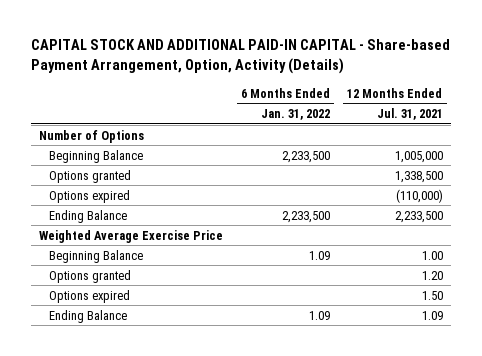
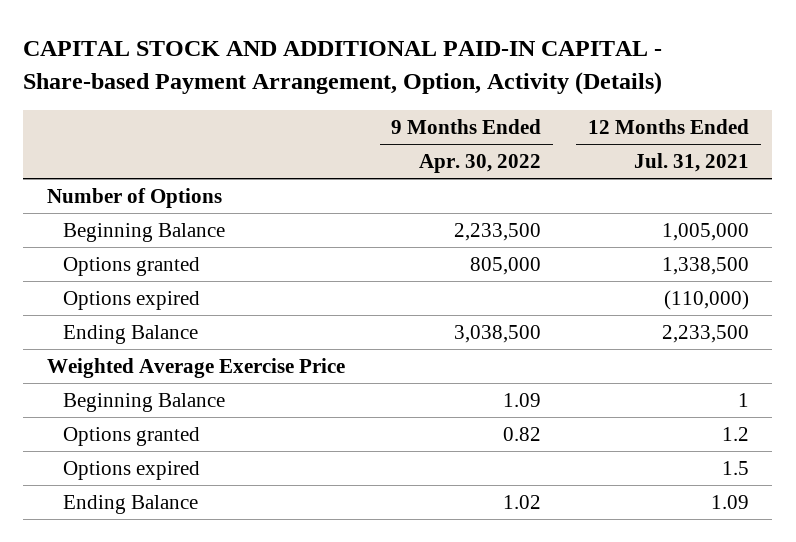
- | 6 Months Ended Jan. 31, 2022 | 12 Months Ended Jul. 31, 2021
+ | 9 Months Ended Apr. 30, 2022 | 12 Months Ended Jul. 31, 2021
- Beginning Balance | 1.09 | 1.00
- Options granted | | 1.20
- Options expired | | 1.50
+ Beginning Balance | 1.09 | 1
+ Options granted | 0.82 | 1.2
+ Options expired | | 1.5

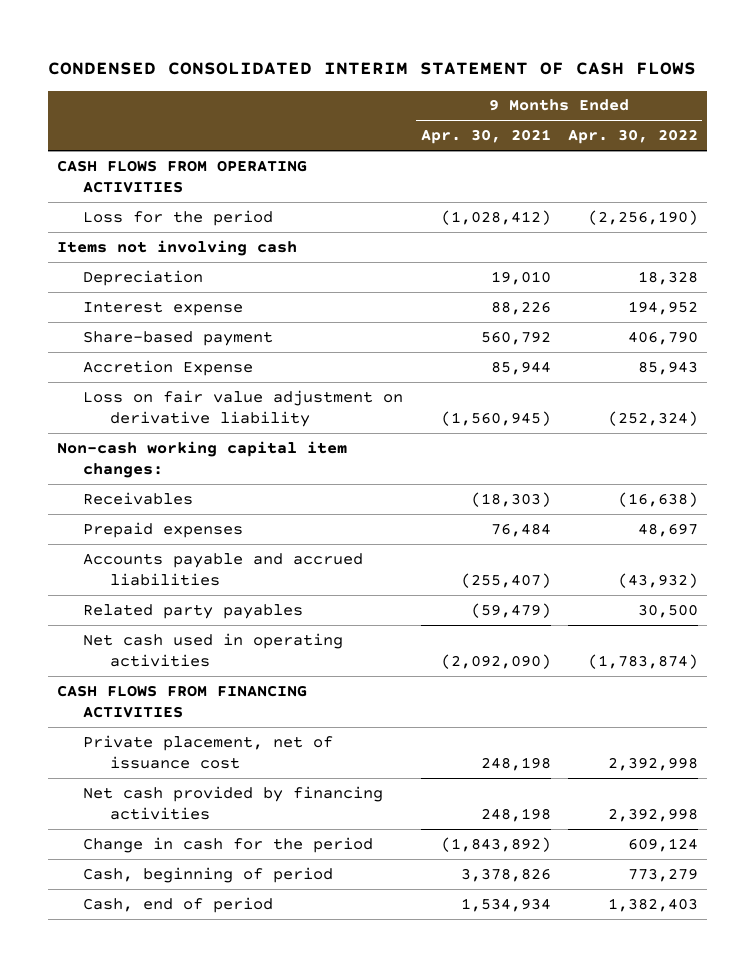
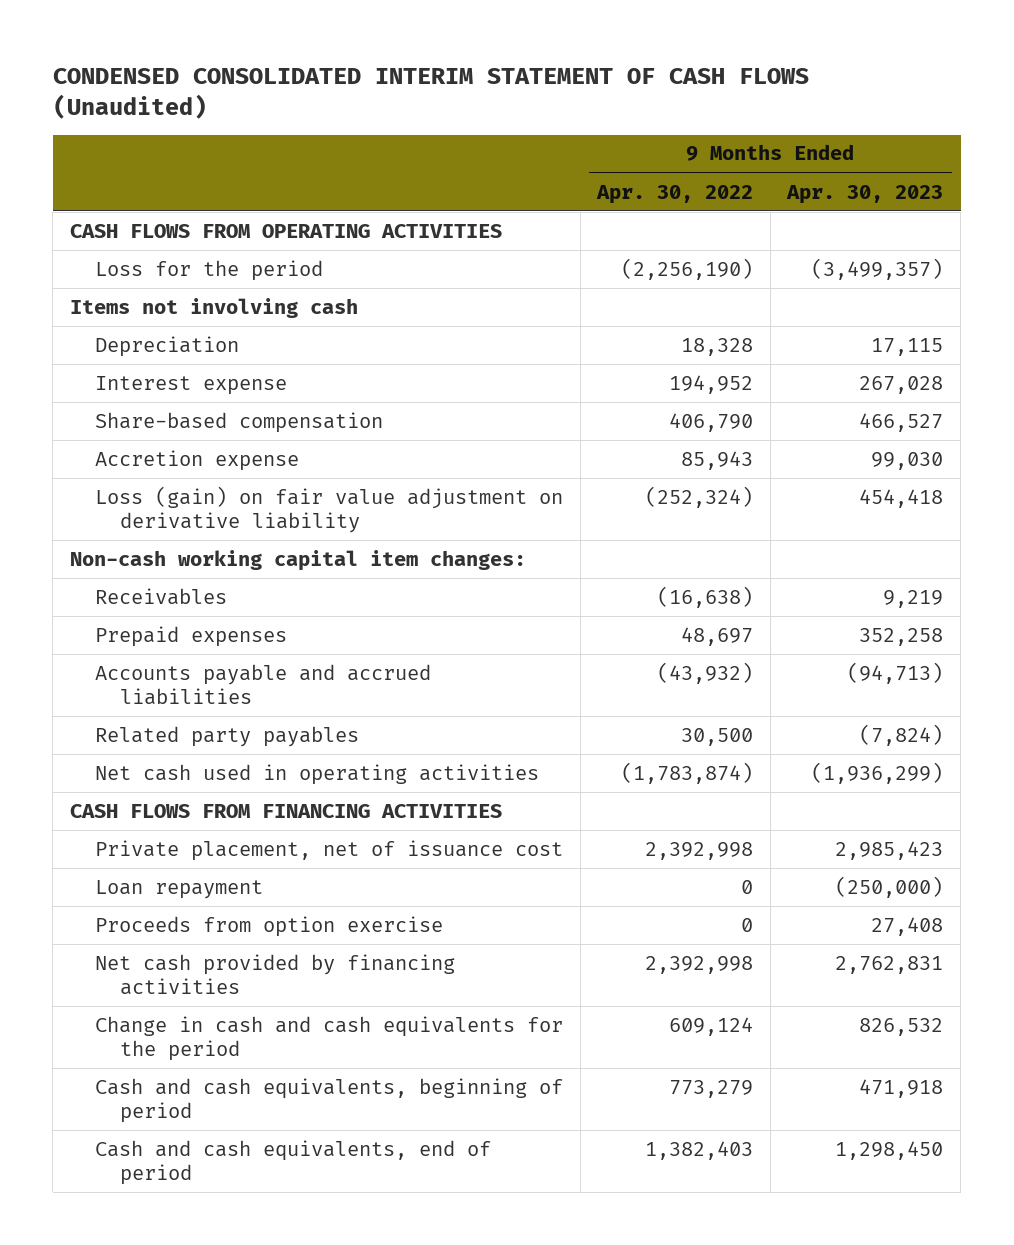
- CONDENSED CONSOLIDATED INTERIM STATEMENT OF CASH FLOWS
+ CONDENSED CONSOLIDATED INTERIM STATEMENT OF CASH FLOWS (Unaudited)
- | 9 Months Ended Apr. 30, 2021 | 9 Months Ended Apr. 30, 2022
+ | 9 Months Ended Apr. 30, 2022 | 9 Months Ended Apr. 30, 2023
- Share-based payment | 560,792 | 406,790
- Accretion Expense | 85,944 | 85,943
- Loss on fair value adjustment on derivative liability | (1,560,945) | (252,324)
+ Share-based compensation | 406,790 | 466,527
+ Accretion expense | 85,943 | 99,030
+ Loss (gain) on fair value adjustment on derivative liability | (252,324) | 454,418
+ Loan repayment | 0 | (250,000)
+ Proceeds from option exercise | 0 | 27,408
- Change in cash for the period | (1,843,892) | 609,124
- Cash, beginning of period | 3,378,826 | 773,279
- Cash, end of period | 1,534,934 | 1,382,403
+ Change in cash and cash equivalents for the period | 609,124 | 826,532
+ Cash and cash equivalents, beginning of period | 773,279 | 471,918
+ Cash and cash equivalents, end of period | 1,382,403 | 1,298,450

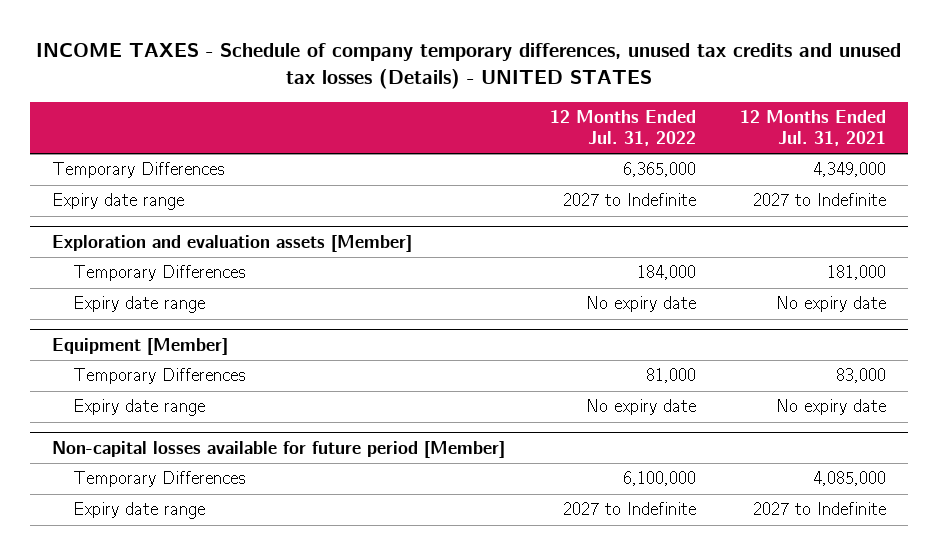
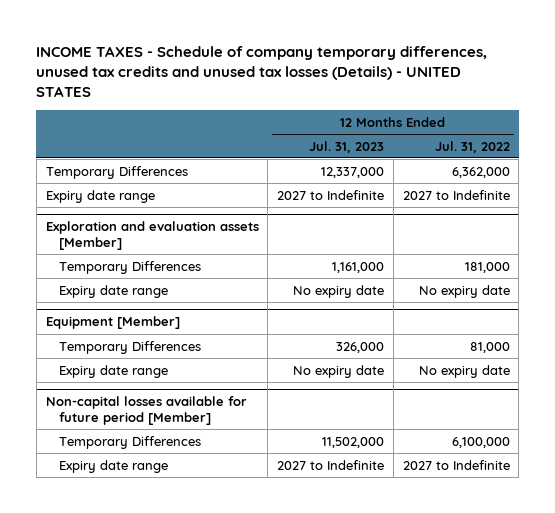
- | 12 Months Ended Jul. 31, 2022 | 12 Months Ended Jul. 31, 2021
+ | 12 Months Ended Jul. 31, 2023 | 12 Months Ended Jul. 31, 2022
- Temporary Differences | 6,365,000 | 4,349,000
+ Temporary Differences | 12,337,000 | 6,362,000
@ Exploration and evaluation assets [Member]
- Temporary Differences | 184,000 | 181,000
+ Temporary Differences | 1,161,000 | 181,000

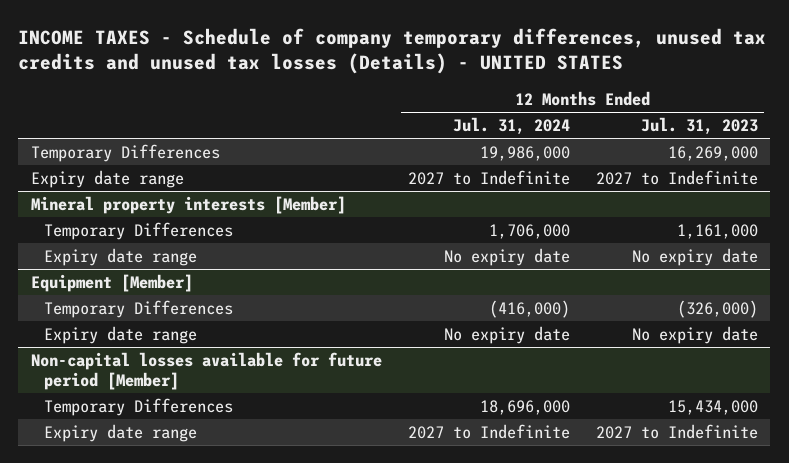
- | 12 Months Ended Jul. 31, 2023 | 12 Months Ended Jul. 31, 2022
+ | 12 Months Ended Jul. 31, 2024 | 12 Months Ended Jul. 31, 2023
- Temporary Differences | 12,337,000 | 6,362,000
+ Temporary Differences | 19,986,000 | 16,269,000
- Exploration and evaluation assets [Member]
+ Mineral property interests [Member]
@ Equipment [Member]
- Temporary Differences | 326,000 | 81,000
+ Temporary Differences | (416,000) | (326,000)
@ Non-capital losses available for future period [Member]
- Temporary Differences | 11,502,000 | 6,100,000
+ Temporary Differences | 18,696,000 | 15,434,000

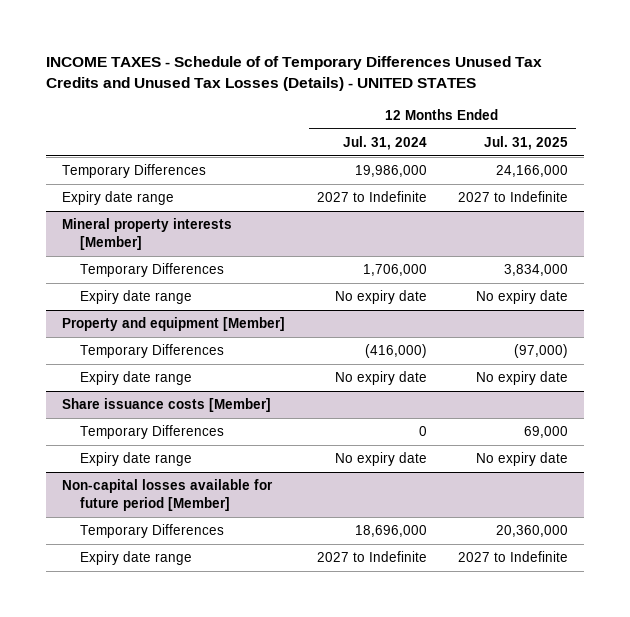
- INCOME TAXES - Schedule of company temporary differences, unused tax credits and unused tax losses (Details) - UNITED STATES
+ INCOME TAXES - Schedule of of Temporary Differences Unused Tax Credits and Unused Tax Losses (Details) - UNITED STATES
- | 12 Months Ended Jul. 31, 2024 | 12 Months Ended Jul. 31, 2023
+ | 12 Months Ended Jul. 31, 2024 | 12 Months Ended Jul. 31, 2025
- Equipment [Member]
+ Property and equipment [Member]
+ Share issuance costs [Member]
+ Temporary Differences | 0 | 69,000
+ Expiry date range | No expiry date | No expiry date

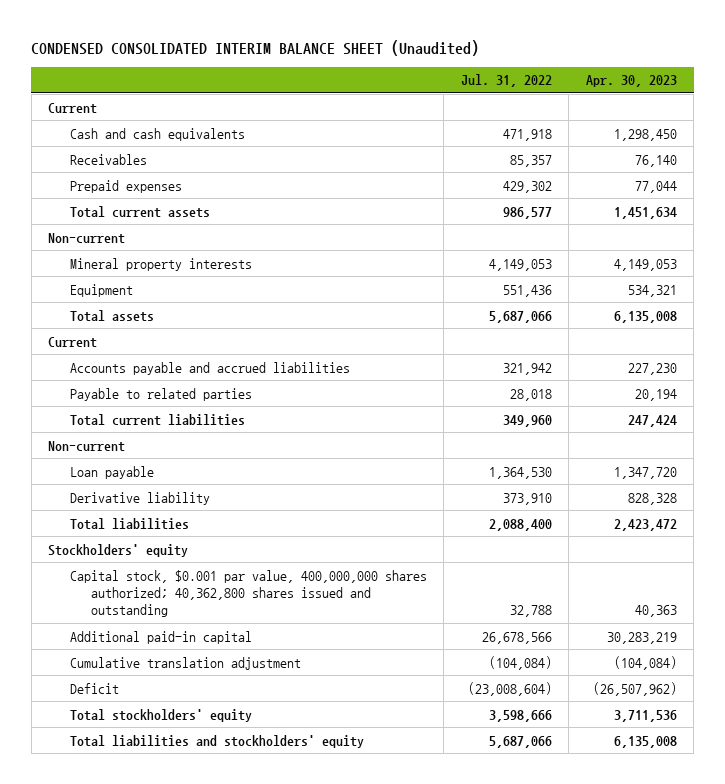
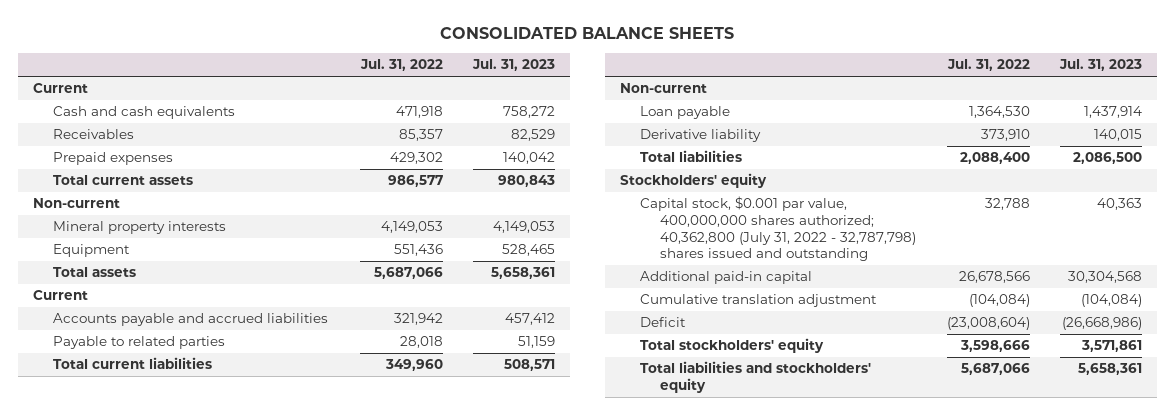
- CONDENSED CONSOLIDATED INTERIM BALANCE SHEET (Unaudited)
+ CONSOLIDATED BALANCE SHEETS
- | Jul. 31, 2022 | Apr. 30, 2023
+ | Jul. 31, 2022 | Jul. 31, 2023
- Capital stock, $0.001 par value, 400,000,000 shares authorized; 40,362,800 shares issued and outstanding | 32,788 | 40,363
+ Capital stock, $0.001 par value, 400,000,000 shares authorized; 40,362,800 (July 31, 2022 - 32,787,798) shares issued and outstanding | 32,788 | 40,363

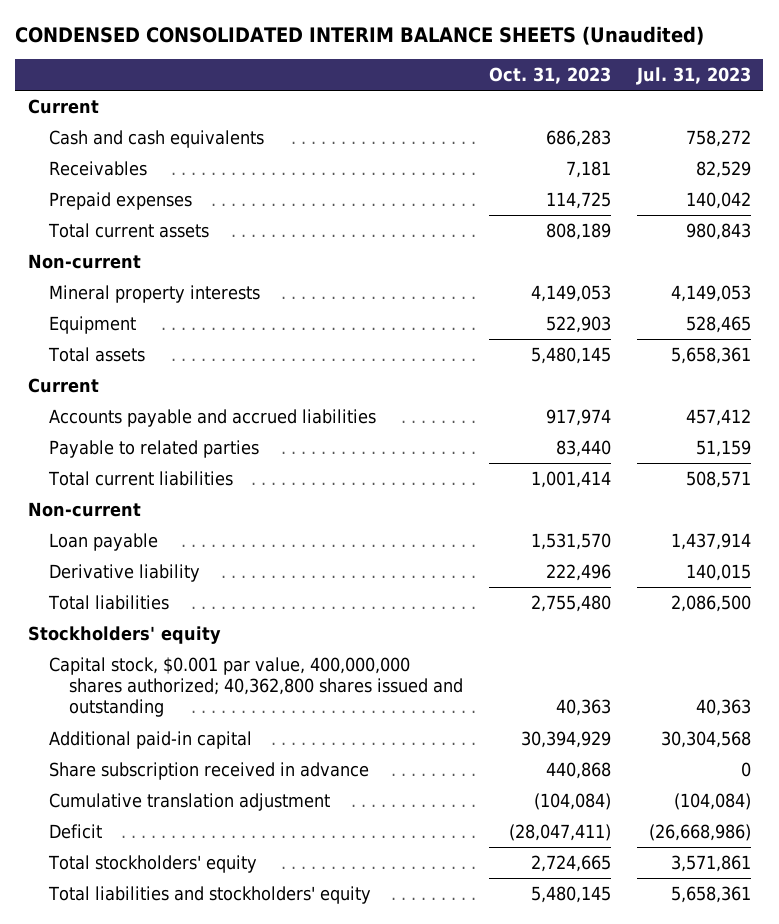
- CONSOLIDATED BALANCE SHEETS
+ CONDENSED CONSOLIDATED INTERIM BALANCE SHEETS (Unaudited)
- | Jul. 31, 2022 | Jul. 31, 2023
+ | Oct. 31, 2023 | Jul. 31, 2023
- Capital stock, $0.001 par value, 400,000,000 shares authorized; 40,362,800 (July 31, 2022 - 32,787,798) shares issued and outstanding | 32,788 | 40,363
+ Capital stock, $0.001 par value, 400,000,000 shares authorized; 40,362,800 shares issued and outstanding | 40,363 | 40,363
+ Share subscription received in advance | 440,868 | 0

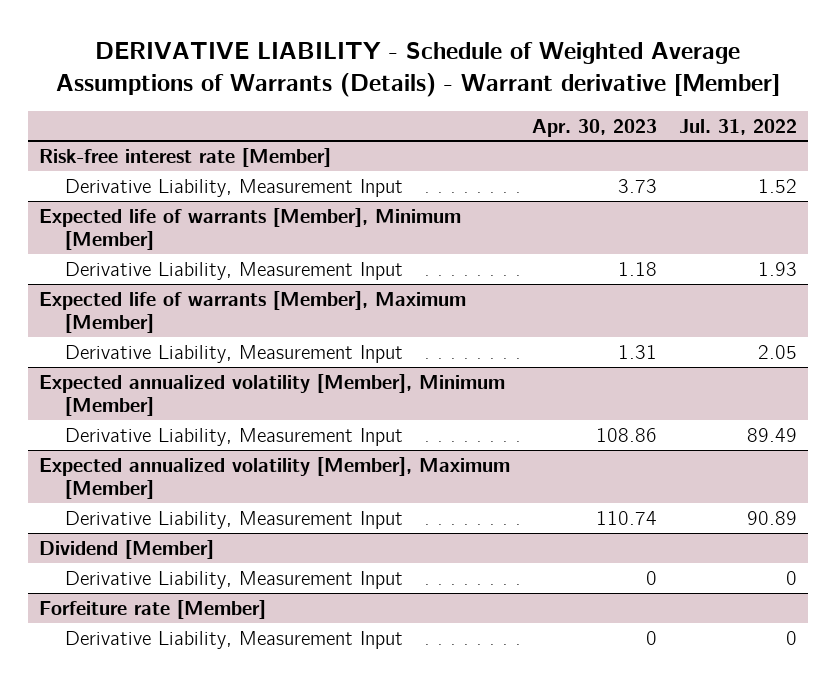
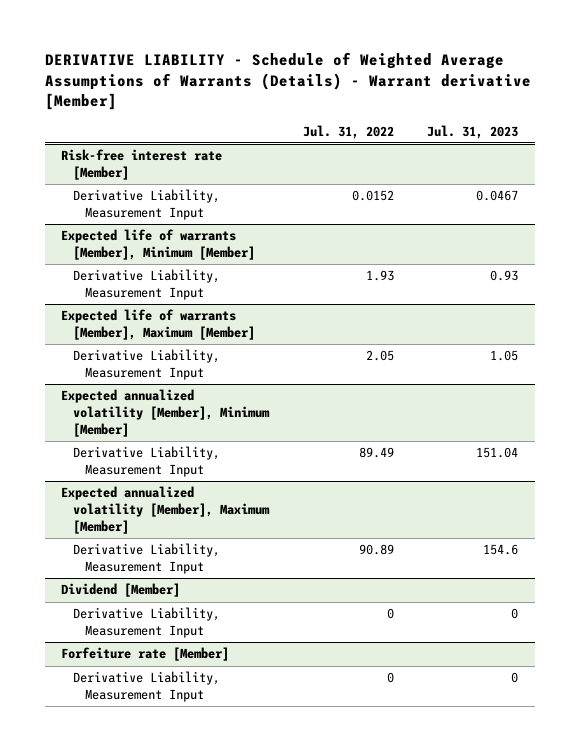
- | Apr. 30, 2023 | Jul. 31, 2022
+ | Jul. 31, 2022 | Jul. 31, 2023
@ Risk-free interest rate [Member]
- Derivative Liability, Measurement Input | 3.73 | 1.52
+ Derivative Liability, Measurement Input | 0.0152 | 0.0467

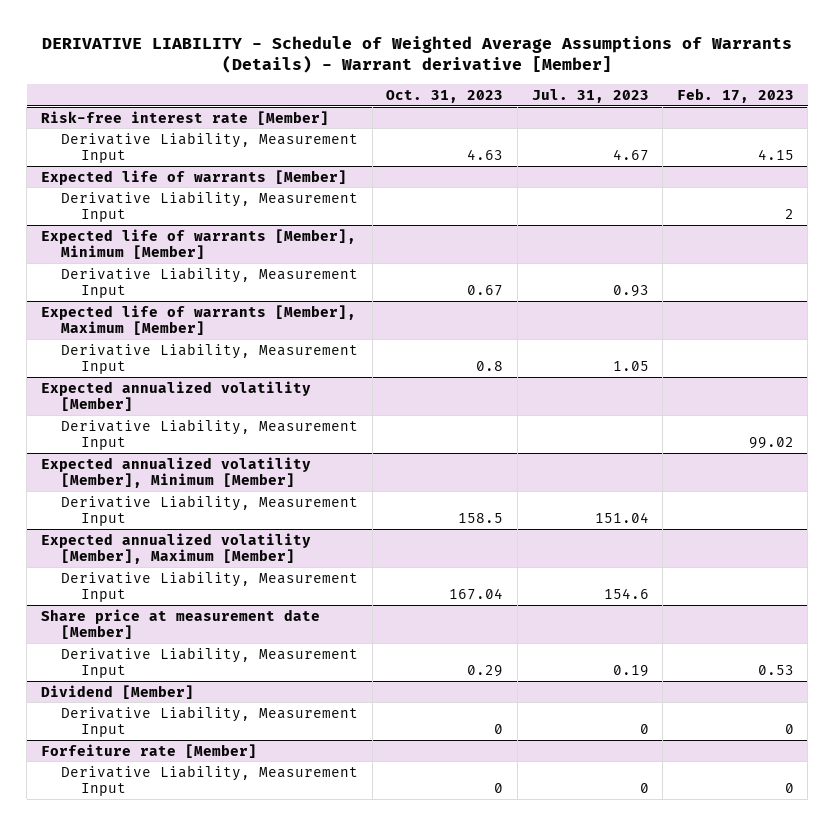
- | Jul. 31, 2022 | Jul. 31, 2023
+ | Oct. 31, 2023 | Jul. 31, 2023 | Feb. 17, 2023
@ Risk-free interest rate [Member]
- Derivative Liability, Measurement Input | 0.0152 | 0.0467
+ Derivative Liability, Measurement Input | 4.63 | 4.67 | 4.15
+ Expected life of warrants [Member]
+ Derivative Liability, Measurement Input | | | 2
+ Expected annualized volatility [Member]
+ Derivative Liability, Measurement Input | | | 99.02
+ Share price at measurement date [Member]
+ Derivative Liability, Measurement Input | 0.29 | 0.19 | 0.53

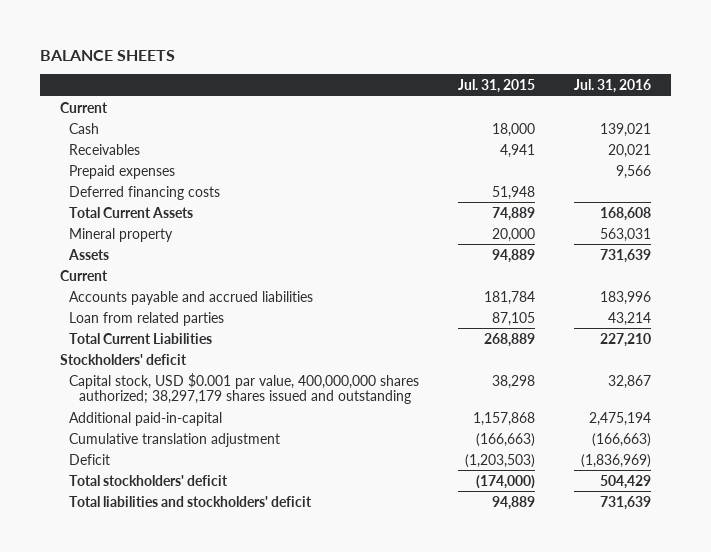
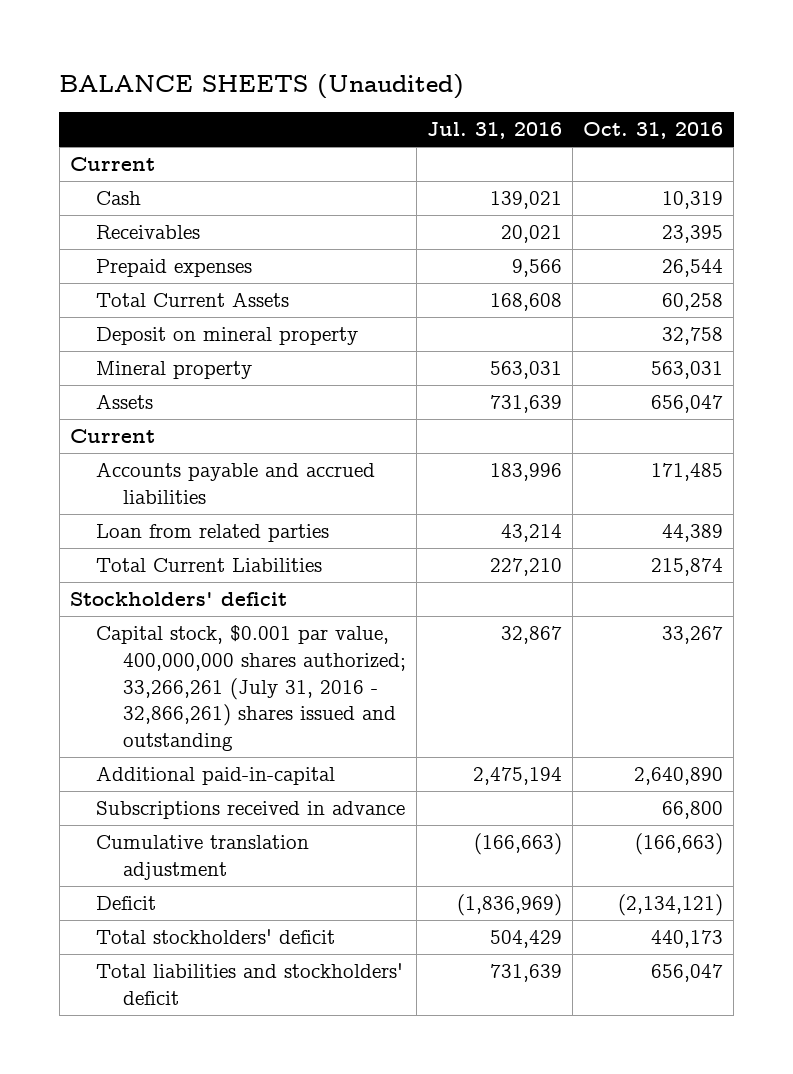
- BALANCE SHEETS
+ BALANCE SHEETS (Unaudited)
- | Jul. 31, 2015 | Jul. 31, 2016
+ | Jul. 31, 2016 | Oct. 31, 2016
- Deferred financing costs | 51,948 |
+ Deposit on mineral property | | 32,758
- Capital stock, USD $0.001 par value, 400,000,000 shares authorized; 38,297,179 shares issued and outstanding | 38,298 | 32,867
+ Capital stock, $0.001 par value, 400,000,000 shares authorized; 33,266,261 (July 31, 2016 - 32,866,261) shares issued and outstanding | 32,867 | 33,267
+ Subscriptions received in advance | | 66,800

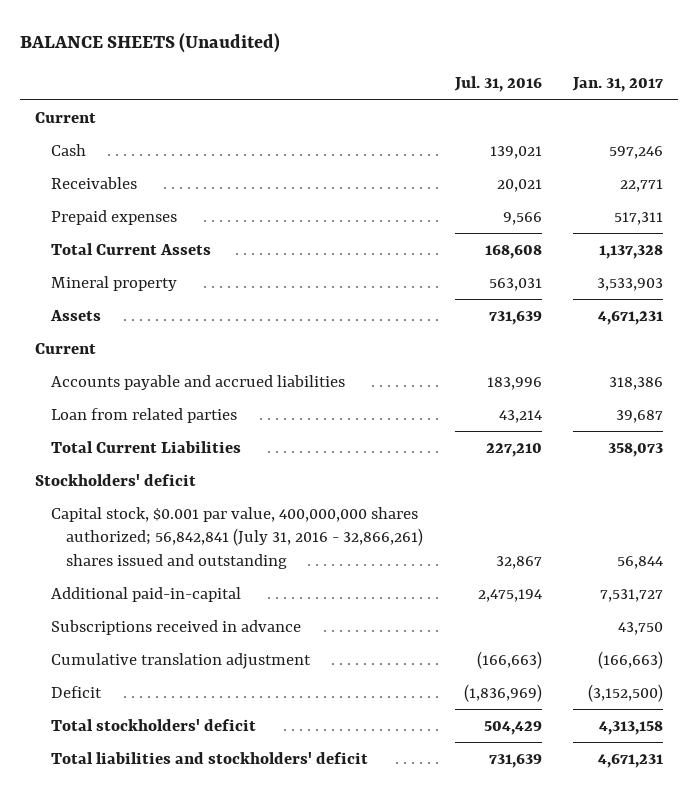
- | Jul. 31, 2016 | Oct. 31, 2016
+ | Jul. 31, 2016 | Jan. 31, 2017
- Deposit on mineral property | | 32,758
- Capital stock, $0.001 par value, 400,000,000 shares authorized; 33,266,261 (July 31, 2016 - 32,866,261) shares issued and outstanding | 32,867 | 33,267
+ Capital stock, $0.001 par value, 400,000,000 shares authorized; 56,842,841 (July 31, 2016 - 32,866,261) shares issued and outstanding | 32,867 | 56,844

